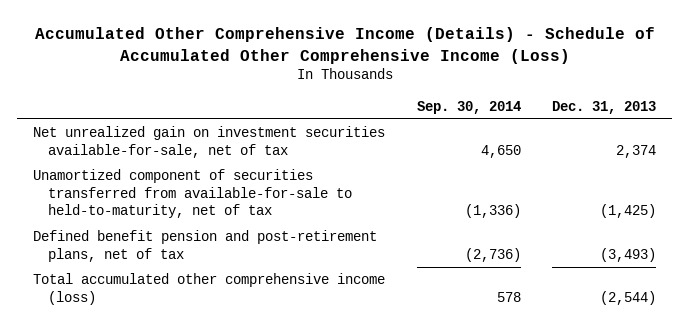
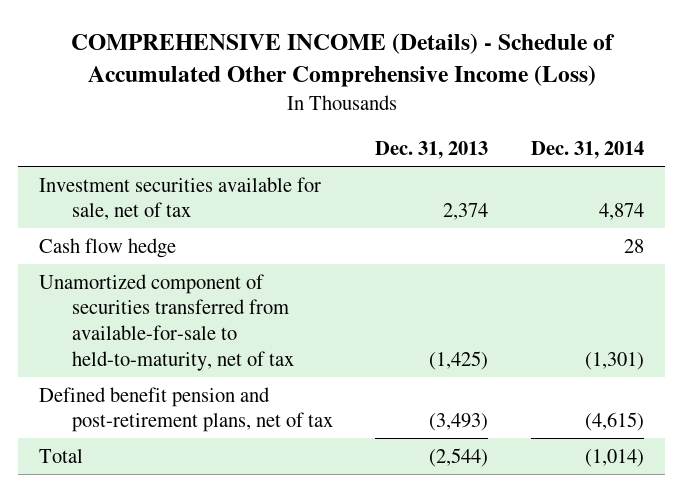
- Accumulated Other Comprehensive Income (Details) - Schedule of Accumulated Other Comprehensive Income (Loss)
+ COMPREHENSIVE INCOME (Details) - Schedule of Accumulated Other Comprehensive Income (Loss)
- | Sep. 30, 2014 | Dec. 31, 2013
+ | Dec. 31, 2013 | Dec. 31, 2014
- Net unrealized gain on investment securities available-for-sale, net of tax | 4,650 | 2,374
+ Investment securities available for sale, net of tax | 2,374 | 4,874
+ Cash flow hedge | | 28
- Total accumulated other comprehensive income (loss) | 578 | (2,544)
+ Total | (2,544) | (1,014)

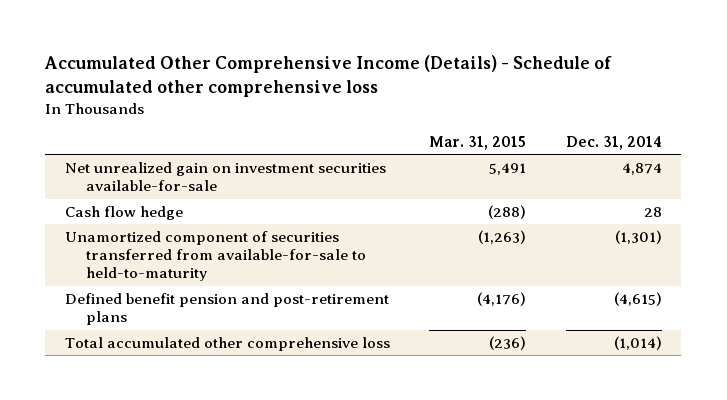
- COMPREHENSIVE INCOME (Details) - Schedule of Accumulated Other Comprehensive Income (Loss)
+ Accumulated Other Comprehensive Income (Details) - Schedule of accumulated other comprehensive loss
- | Dec. 31, 2013 | Dec. 31, 2014
+ | Mar. 31, 2015 | Dec. 31, 2014
- Investment securities available for sale, net of tax | 2,374 | 4,874
+ Net unrealized gain on investment securities available-for-sale | 5,491 | 4,874
- Unamortized component of securities transferred from available-for-sale to held-to-maturity, net of tax | (1,425) | (1,301)
- Defined benefit pension and post-retirement plans, net of tax | (3,493) | (4,615)
- Total | (2,544) | (1,014)
+ Unamortized component of securities transferred from available-for-sale to held-to-maturity | (1,263) | (1,301)
+ Defined benefit pension and post-retirement plans | (4,176) | (4,615)
+ Total accumulated other comprehensive loss | (236) | (1,014)

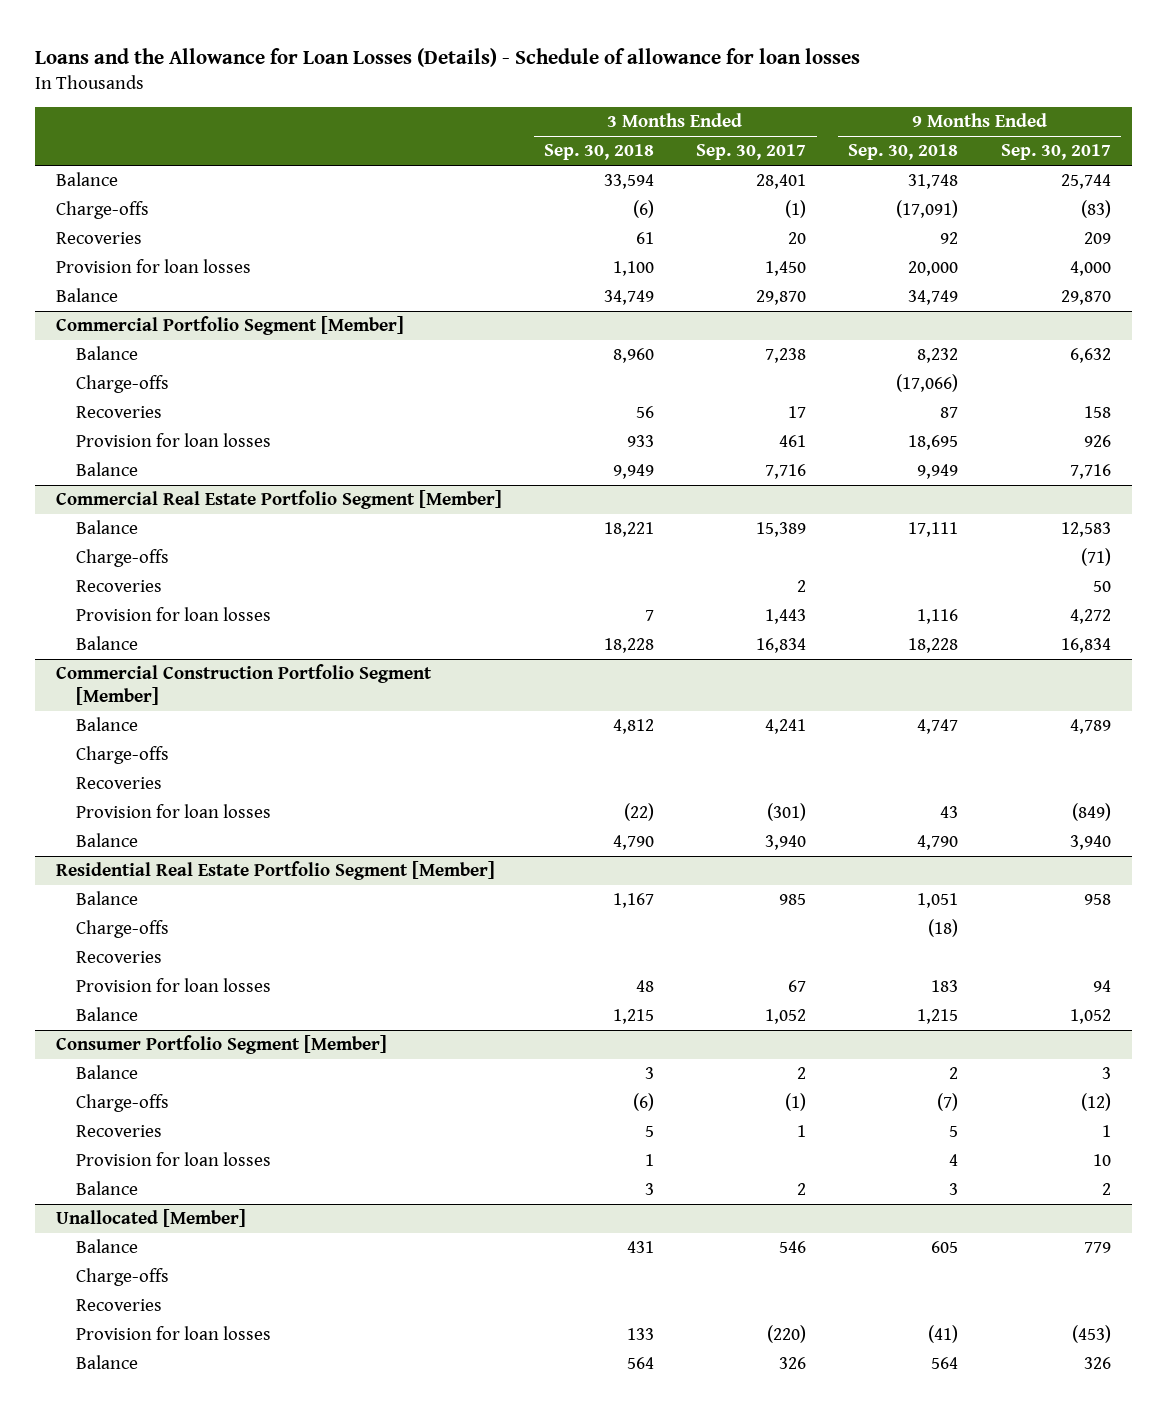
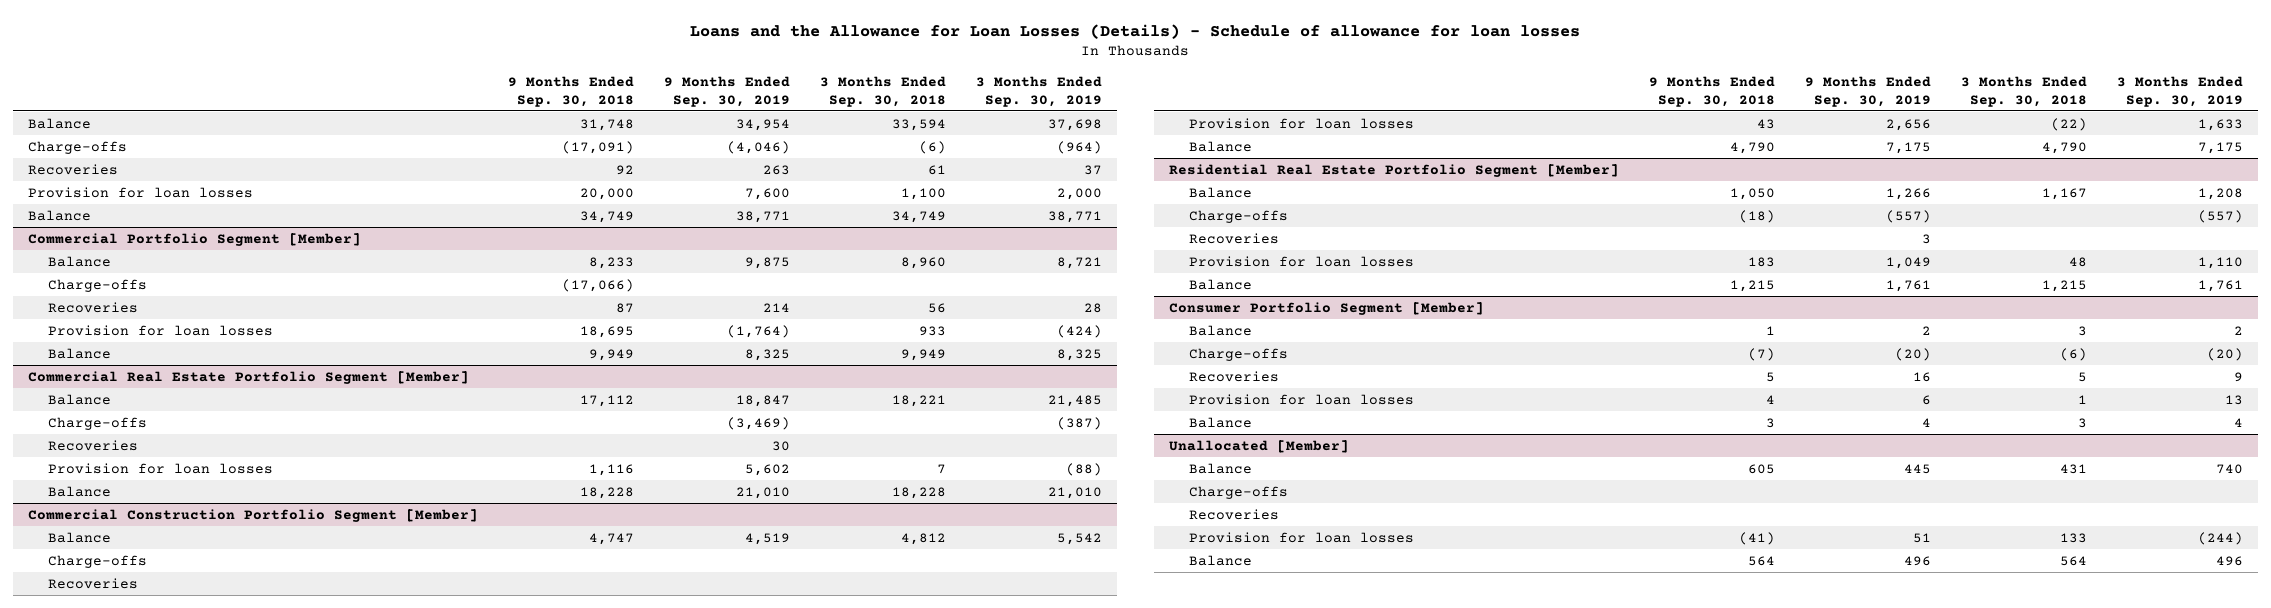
- | 3 Months Ended Sep. 30, 2018 | 3 Months Ended Sep. 30, 2017 | 9 Months Ended Sep. 30, 2018 | 9 Months Ended Sep. 30, 2017
+ | 9 Months Ended Sep. 30, 2018 | 9 Months Ended Sep. 30, 2019 | 3 Months Ended Sep. 30, 2018 | 3 Months Ended Sep. 30, 2019
@ Commercial Portfolio Segment [Member]
- Balance | 8,960 | 7,238 | 8,232 | 6,632
+ Balance | 8,233 | 9,875 | 8,960 | 8,721
@ Commercial Real Estate Portfolio Segment [Member]
- Balance | 18,221 | 15,389 | 17,111 | 12,583
+ Balance | 17,112 | 18,847 | 18,221 | 21,485
@ Residential Real Estate Portfolio Segment [Member]
- Balance | 1,167 | 985 | 1,051 | 958
+ Balance | 1,050 | 1,266 | 1,167 | 1,208
@ Consumer Portfolio Segment [Member]
- Balance | 3 | 2 | 2 | 3
+ Balance | 1 | 2 | 3 | 2

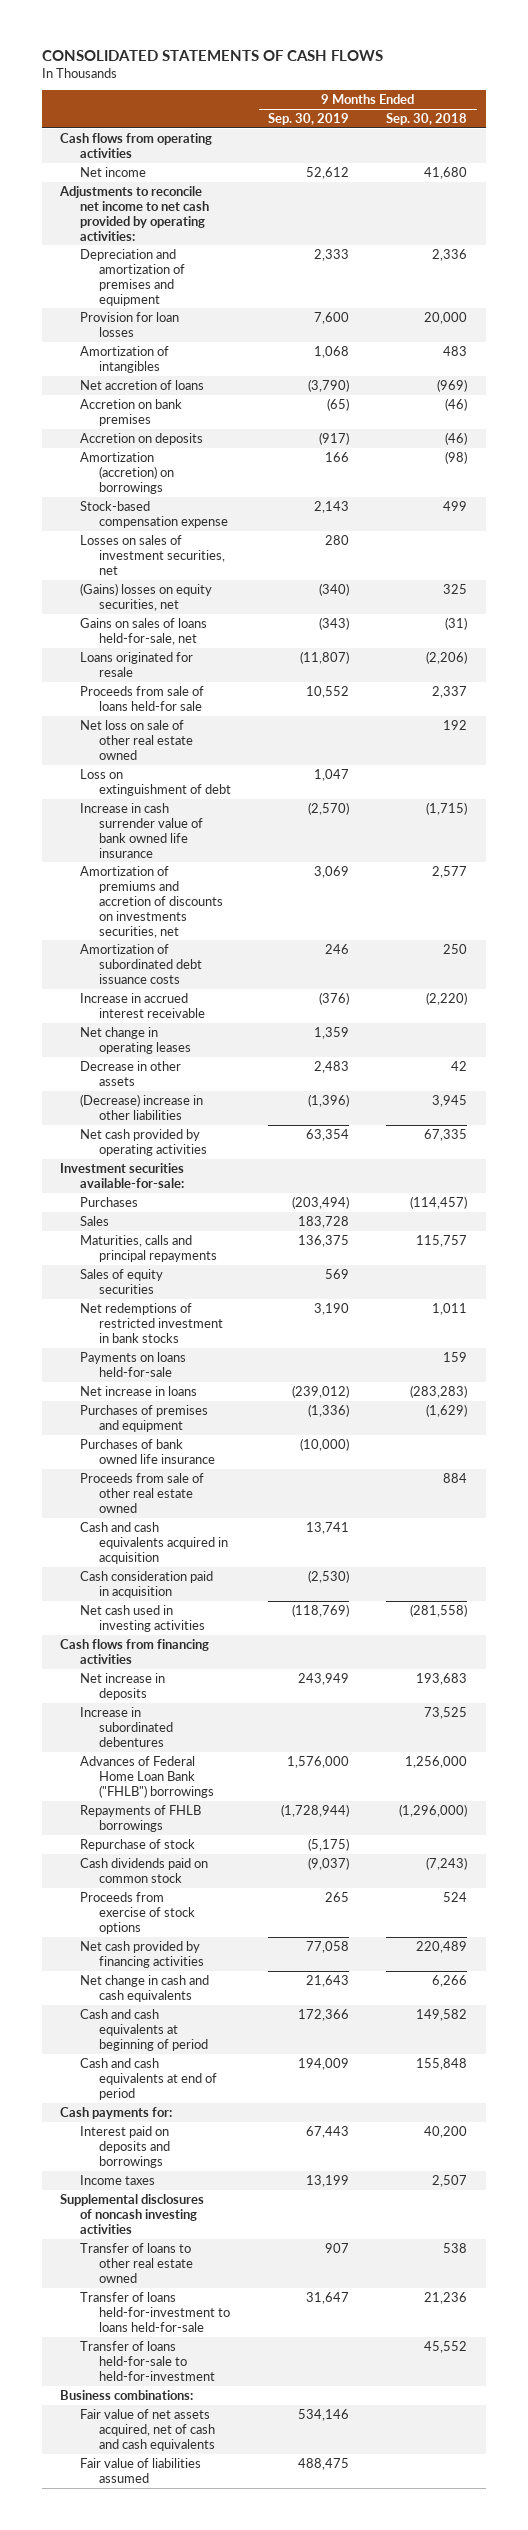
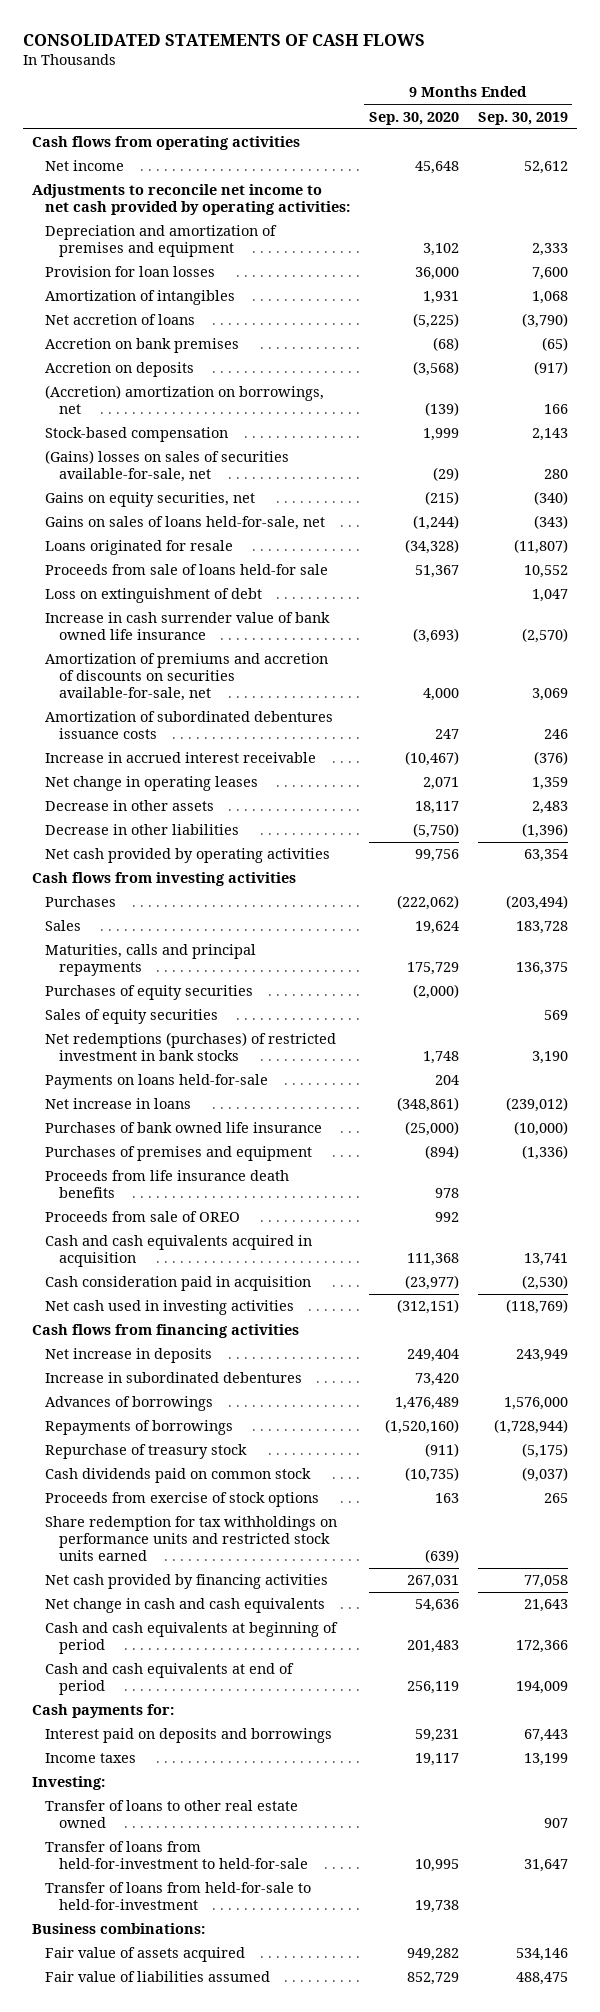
- | 9 Months Ended Sep. 30, 2019 | 9 Months Ended Sep. 30, 2018
+ | 9 Months Ended Sep. 30, 2020 | 9 Months Ended Sep. 30, 2019
- Amortization (accretion) on borrowings | 166 | (98)
- Stock-based compensation expense | 2,143 | 499
- Losses on sales of investment securities, net | 280 |
- (Gains) losses on equity securities, net | (340) | 325
+ (Accretion) amortization on borrowings, net | (139) | 166
+ Stock-based compensation | 1,999 | 2,143
+ (Gains) losses on sales of securities available-for-sale, net | (29) | 280
+ Gains on equity securities, net | (215) | (340)
- Net loss on sale of other real estate owned | | 192
- Amortization of premiums and accretion of discounts on investments securities, net | 3,069 | 2,577
- Amortization of subordinated debt issuance costs | 246 | 250
+ Amortization of premiums and accretion of discounts on securities available-for-sale, net | 4,000 | 3,069
+ Amortization of subordinated debentures issuance costs | 247 | 246
- (Decrease) increase in other liabilities | (1,396) | 3,945
+ Decrease in other liabilities | (5,750) | (1,396)
- Investment securities available-for-sale:
+ Cash flows from investing activities
+ Purchases of equity securities | (2,000) |
- Net redemptions of restricted investment in bank stocks | 3,190 | 1,011
+ Net redemptions (purchases) of restricted investment in bank stocks | 1,748 | 3,190
- Proceeds from sale of other real estate owned | | 884
moved down: Purchases of premises and equipment | (894) | (1,336)
+ Proceeds from life insurance death benefits | 978 |
+ Proceeds from sale of OREO | 992 |
- Advances of Federal Home Loan Bank ("FHLB") borrowings | 1,576,000 | 1,256,000
- Repayments of FHLB borrowings | (1,728,944) | (1,296,000)
- Repurchase of stock | (5,175) |
+ Advances of borrowings | 1,476,489 | 1,576,000
+ Repayments of borrowings | (1,520,160) | (1,728,944)
+ Repurchase of treasury stock | (911) | (5,175)
+ Share redemption for tax withholdings on performance units and restricted stock units earned | (639) |
- Supplemental disclosures of noncash investing activities
+ Investing:
- Transfer of loans held-for-investment to loans held-for-sale | 31,647 | 21,236
- Transfer of loans held-for-sale to held-for-investment | | 45,552
+ Transfer of loans from held-for-investment to held-for-sale | 10,995 | 31,647
+ Transfer of loans from held-for-sale to held-for-investment | 19,738 |
- Fair value of net assets acquired, net of cash and cash equivalents | 534,146 |
+ Fair value of assets acquired | 949,282 | 534,146

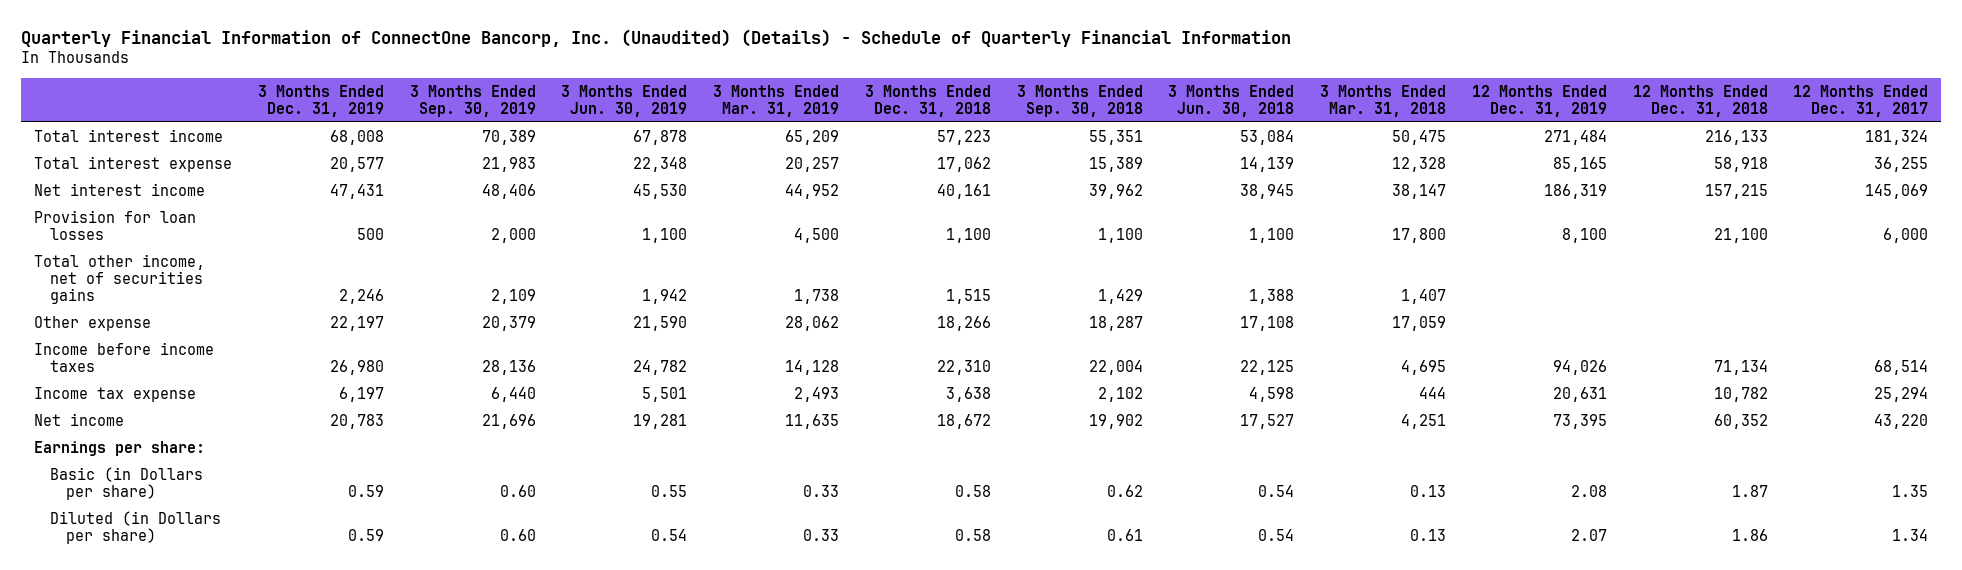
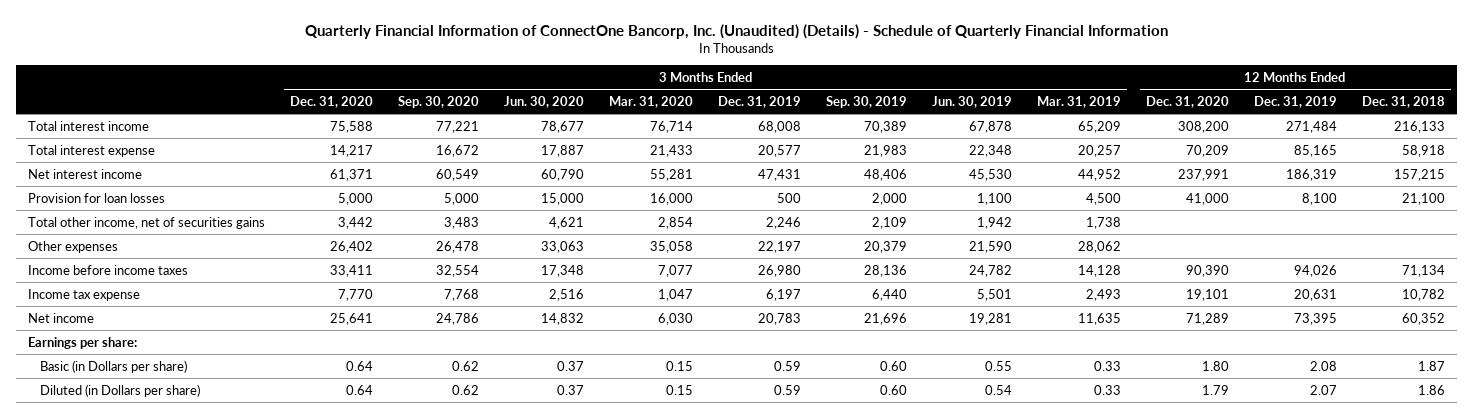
- | 3 Months Ended Dec. 31, 2019 | 3 Months Ended Sep. 30, 2019 | 3 Months Ended Jun. 30, 2019 | 3 Months Ended Mar. 31, 2019 | 3 Months Ended Dec. 31, 2018 | 3 Months Ended Sep. 30, 2018 | 3 Months Ended Jun. 30, 2018 | 3 Months Ended Mar. 31, 2018 | 12 Months Ended Dec. 31, 2019 | 12 Months Ended Dec. 31, 2018 | 12 Months Ended Dec. 31, 2017
+ | 3 Months Ended Dec. 31, 2020 | 3 Months Ended Sep. 30, 2020 | 3 Months Ended Jun. 30, 2020 | 3 Months Ended Mar. 31, 2020 | 3 Months Ended Dec. 31, 2019 | 3 Months Ended Sep. 30, 2019 | 3 Months Ended Jun. 30, 2019 | 3 Months Ended Mar. 31, 2019 | 12 Months Ended Dec. 31, 2020 | 12 Months Ended Dec. 31, 2019 | 12 Months Ended Dec. 31, 2018
- Other expense | 22,197 | 20,379 | 21,590 | 28,062 | 18,266 | 18,287 | 17,108 | 17,059 | | |
+ Other expenses | 26,402 | 26,478 | 33,063 | 35,058 | 22,197 | 20,379 | 21,590 | 28,062 | | |

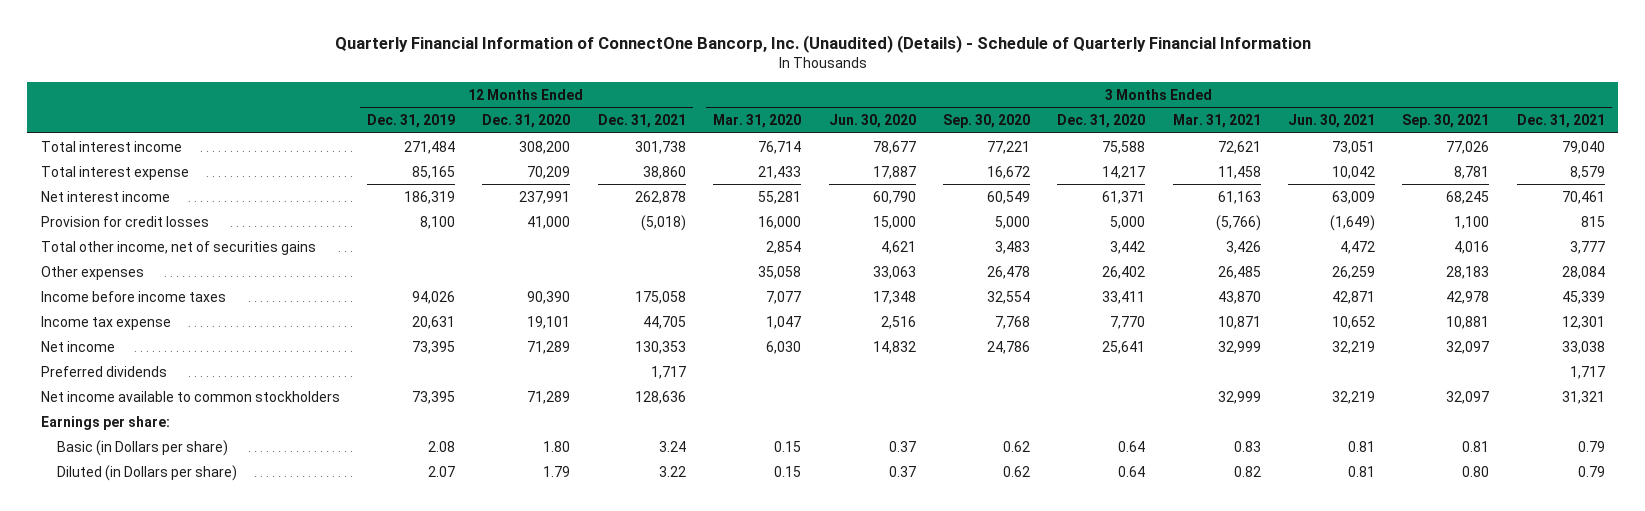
- | 3 Months Ended Dec. 31, 2020 | 3 Months Ended Sep. 30, 2020 | 3 Months Ended Jun. 30, 2020 | 3 Months Ended Mar. 31, 2020 | 3 Months Ended Dec. 31, 2019 | 3 Months Ended Sep. 30, 2019 | 3 Months Ended Jun. 30, 2019 | 3 Months Ended Mar. 31, 2019 | 12 Months Ended Dec. 31, 2020 | 12 Months Ended Dec. 31, 2019 | 12 Months Ended Dec. 31, 2018
+ | 12 Months Ended Dec. 31, 2019 | 12 Months Ended Dec. 31, 2020 | 12 Months Ended Dec. 31, 2021 | 3 Months Ended Mar. 31, 2020 | 3 Months Ended Jun. 30, 2020 | 3 Months Ended Sep. 30, 2020 | 3 Months Ended Dec. 31, 2020 | 3 Months Ended Mar. 31, 2021 | 3 Months Ended Jun. 30, 2021 | 3 Months Ended Sep. 30, 2021 | 3 Months Ended Dec. 31, 2021
- Provision for loan losses | 5,000 | 5,000 | 15,000 | 16,000 | 500 | 2,000 | 1,100 | 4,500 | 41,000 | 8,100 | 21,100
+ Provision for credit losses | 8,100 | 41,000 | (5,018) | 16,000 | 15,000 | 5,000 | 5,000 | (5,766) | (1,649) | 1,100 | 815
+ Preferred dividends | | | 1,717 | | | | | | | | 1,717
+ Net income available to common stockholders | 73,395 | 71,289 | 128,636 | | | | | 32,999 | 32,219 | 32,097 | 31,321

